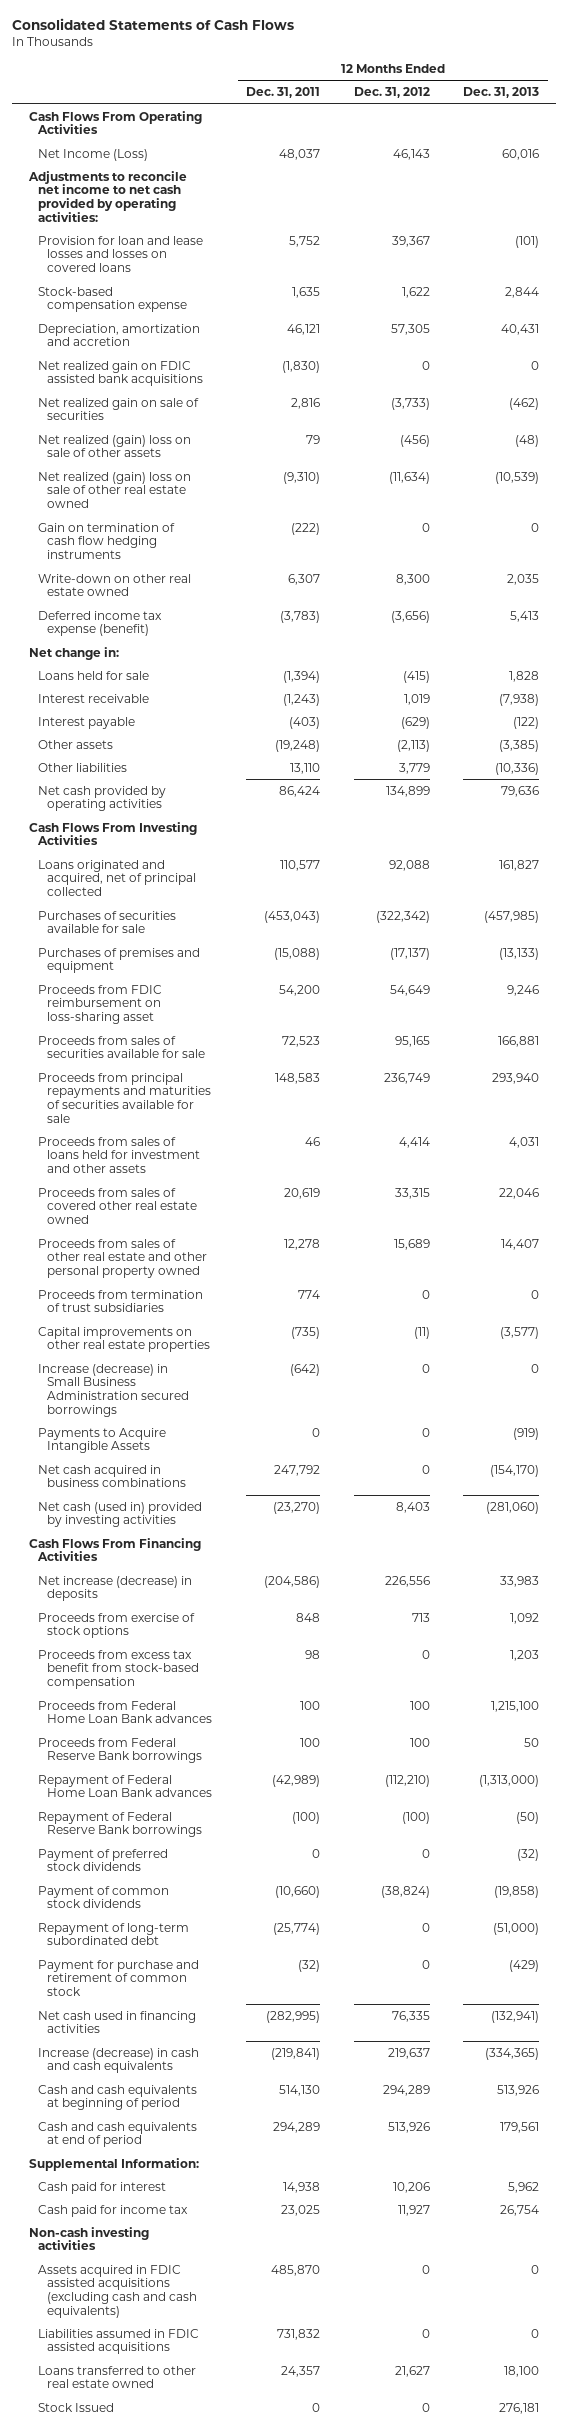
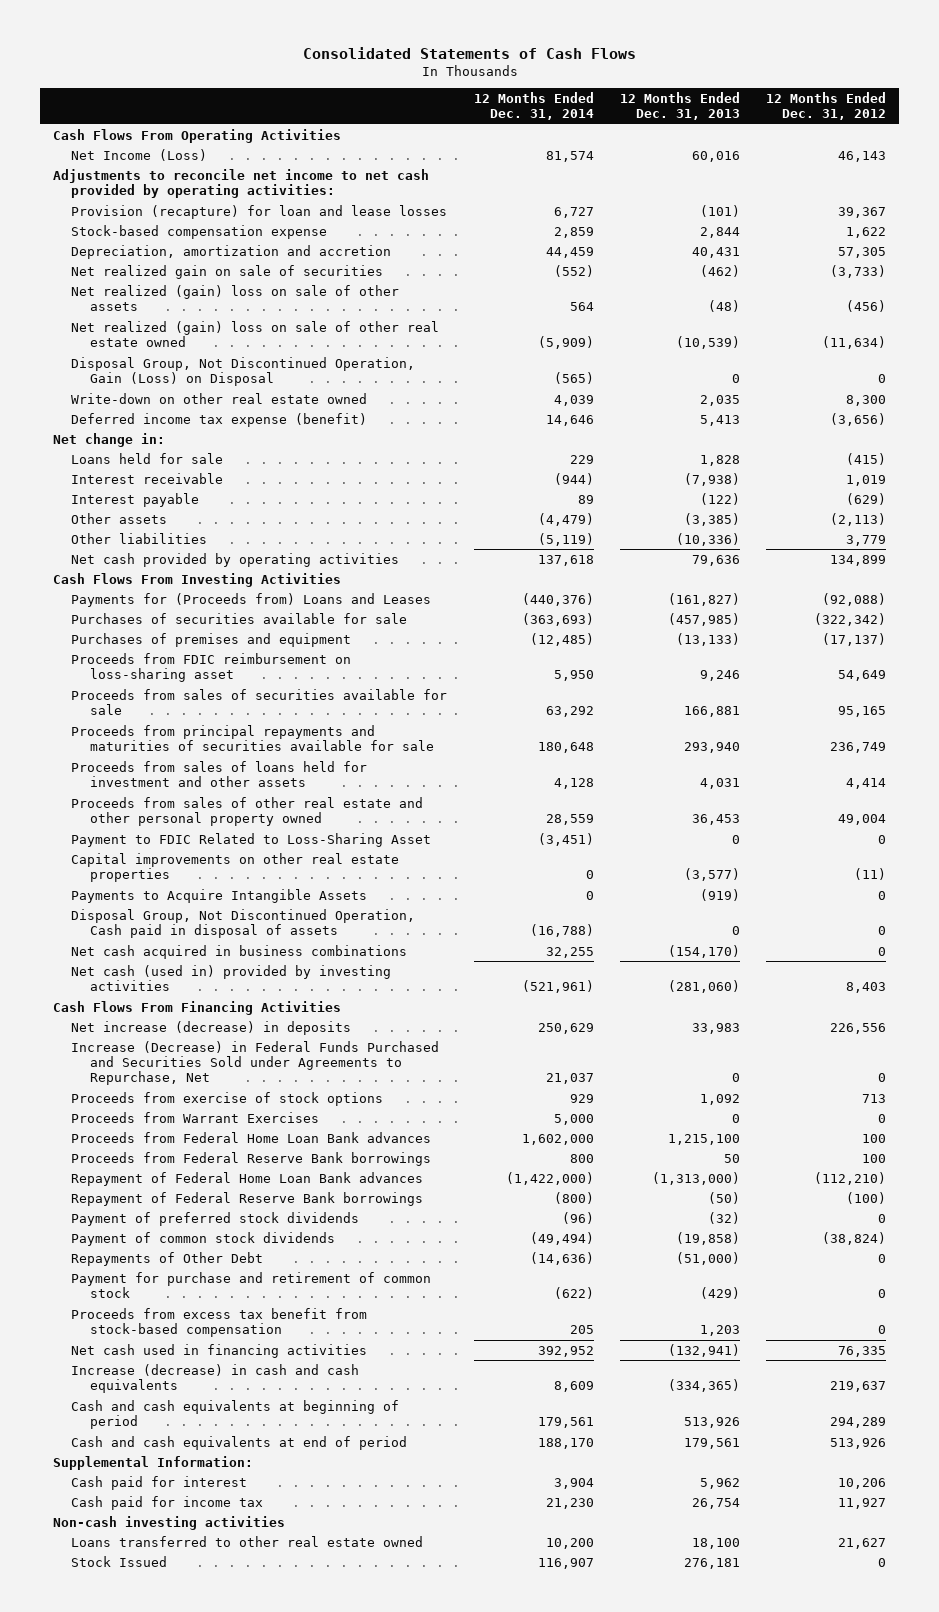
- | 12 Months Ended Dec. 31, 2011 | 12 Months Ended Dec. 31, 2012 | 12 Months Ended Dec. 31, 2013
+ | 12 Months Ended Dec. 31, 2014 | 12 Months Ended Dec. 31, 2013 | 12 Months Ended Dec. 31, 2012
- Provision for loan and lease losses and losses on covered loans | 5,752 | 39,367 | (101)
+ Provision (recapture) for loan and lease losses | 6,727 | (101) | 39,367
- Net realized gain on FDIC assisted bank acquisitions | (1,830) | 0 | 0
- Gain on termination of cash flow hedging instruments | (222) | 0 | 0
+ Disposal Group, Not Discontinued Operation, Gain (Loss) on Disposal | (565) | 0 | 0
- Loans originated and acquired, net of principal collected | 110,577 | 92,088 | 161,827
+ Payments for (Proceeds from) Loans and Leases | (440,376) | (161,827) | (92,088)
- Proceeds from sales of covered other real estate owned | 20,619 | 33,315 | 22,046
- Proceeds from sales of other real estate and other personal property owned | 12,278 | 15,689 | 14,407
- Proceeds from termination of trust subsidiaries | 774 | 0 | 0
+ Proceeds from sales of other real estate and other personal property owned | 28,559 | 36,453 | 49,004
+ Payment to FDIC Related to Loss-Sharing Asset | (3,451) | 0 | 0
- Increase (decrease) in Small Business Administration secured borrowings | (642) | 0 | 0
+ Disposal Group, Not Discontinued Operation, Cash paid in disposal of assets | (16,788) | 0 | 0
+ Increase (Decrease) in Federal Funds Purchased and Securities Sold under Agreements to Repurchase, Net | 21,037 | 0 | 0
+ Proceeds from Warrant Exercises | 5,000 | 0 | 0
- Repayment of long-term subordinated debt | (25,774) | 0 | (51,000)
+ Repayments of Other Debt | (14,636) | (51,000) | 0
moved down: Proceeds from excess tax benefit from stock-based compensation | 205 | 1,203 | 0
- Assets acquired in FDIC assisted acquisitions (excluding cash and cash equivalents) | 485,870 | 0 | 0
- Liabilities assumed in FDIC assisted acquisitions | 731,832 | 0 | 0

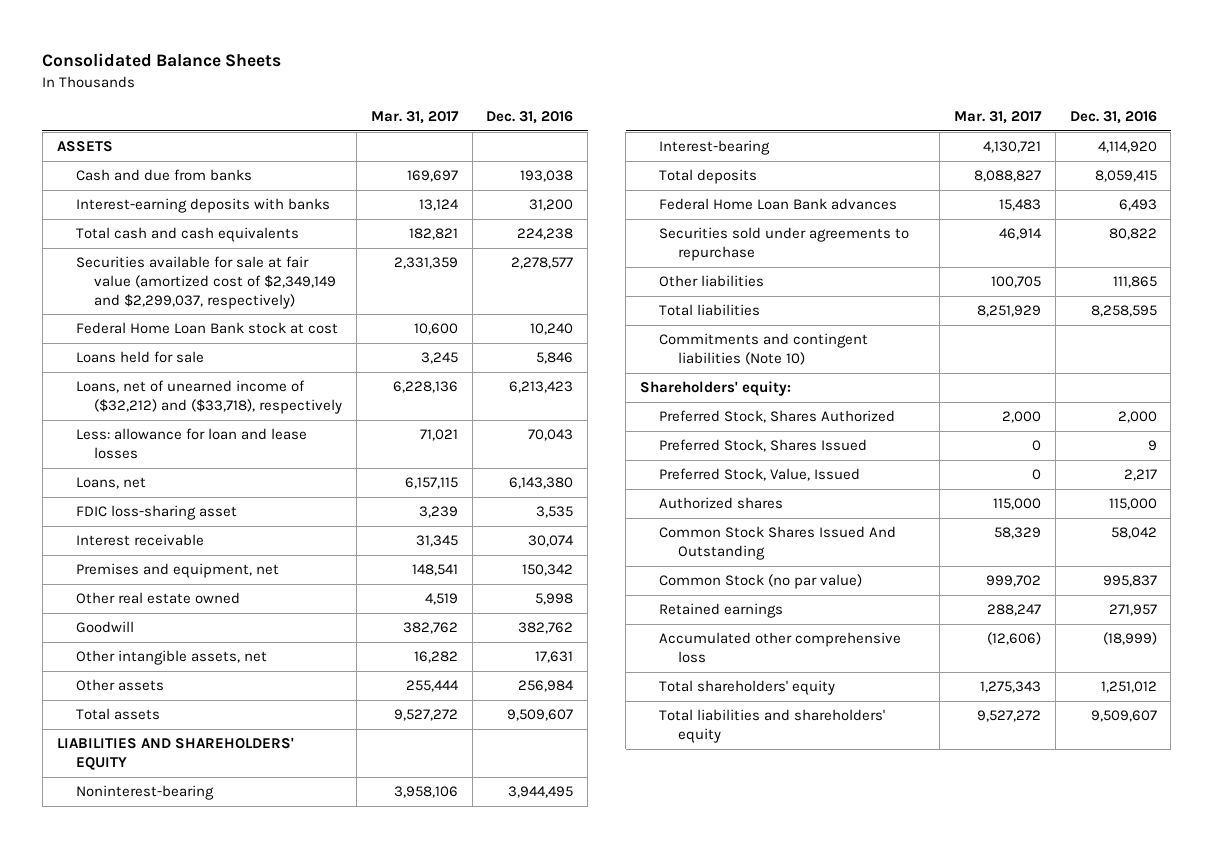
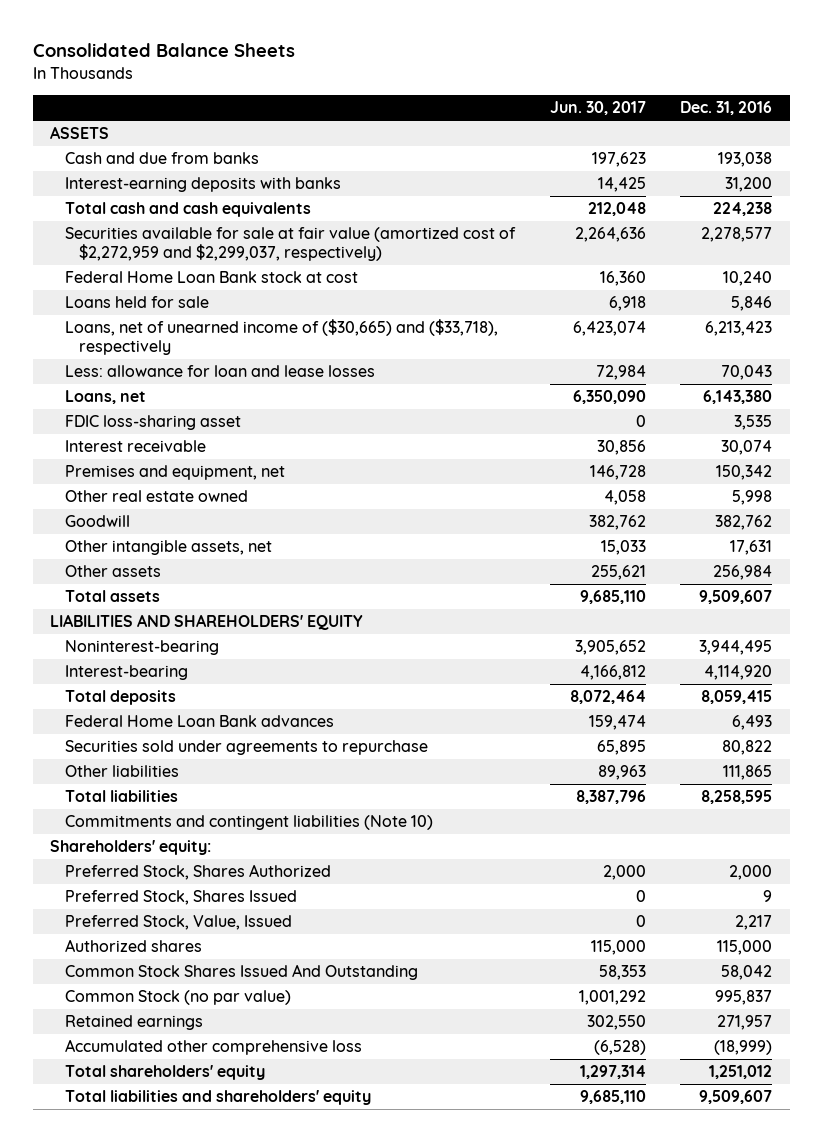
- | Mar. 31, 2017 | Dec. 31, 2016
+ | Jun. 30, 2017 | Dec. 31, 2016
- Securities available for sale at fair value (amortized cost of $2,349,149 and $2,299,037, respectively) | 2,331,359 | 2,278,577
+ Securities available for sale at fair value (amortized cost of $2,272,959 and $2,299,037, respectively) | 2,264,636 | 2,278,577
- Loans, net of unearned income of ($32,212) and ($33,718), respectively | 6,228,136 | 6,213,423
+ Loans, net of unearned income of ($30,665) and ($33,718), respectively | 6,423,074 | 6,213,423

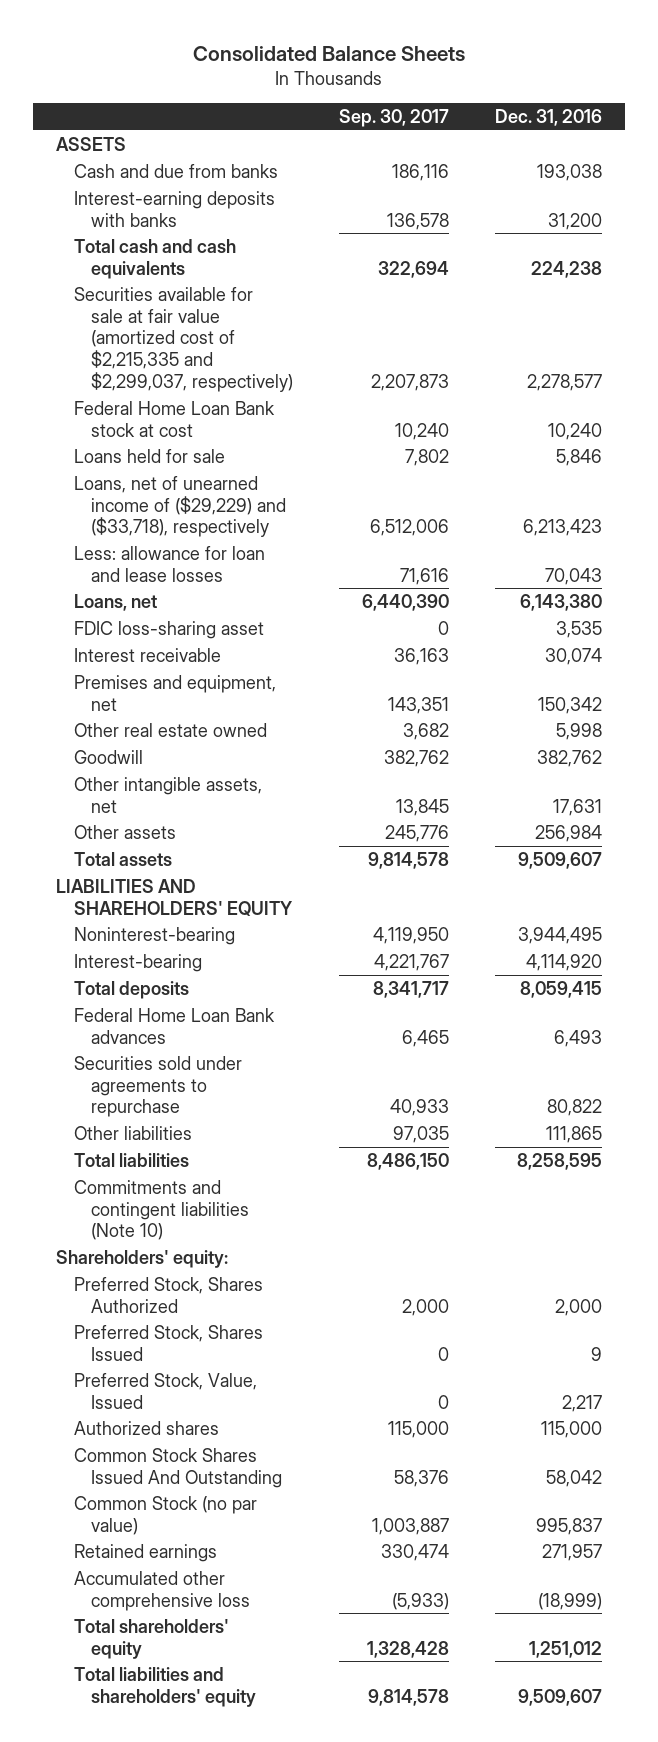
- | Jun. 30, 2017 | Dec. 31, 2016
+ | Sep. 30, 2017 | Dec. 31, 2016
- Securities available for sale at fair value (amortized cost of $2,272,959 and $2,299,037, respectively) | 2,264,636 | 2,278,577
+ Securities available for sale at fair value (amortized cost of $2,215,335 and $2,299,037, respectively) | 2,207,873 | 2,278,577
- Loans, net of unearned income of ($30,665) and ($33,718), respectively | 6,423,074 | 6,213,423
+ Loans, net of unearned income of ($29,229) and ($33,718), respectively | 6,512,006 | 6,213,423

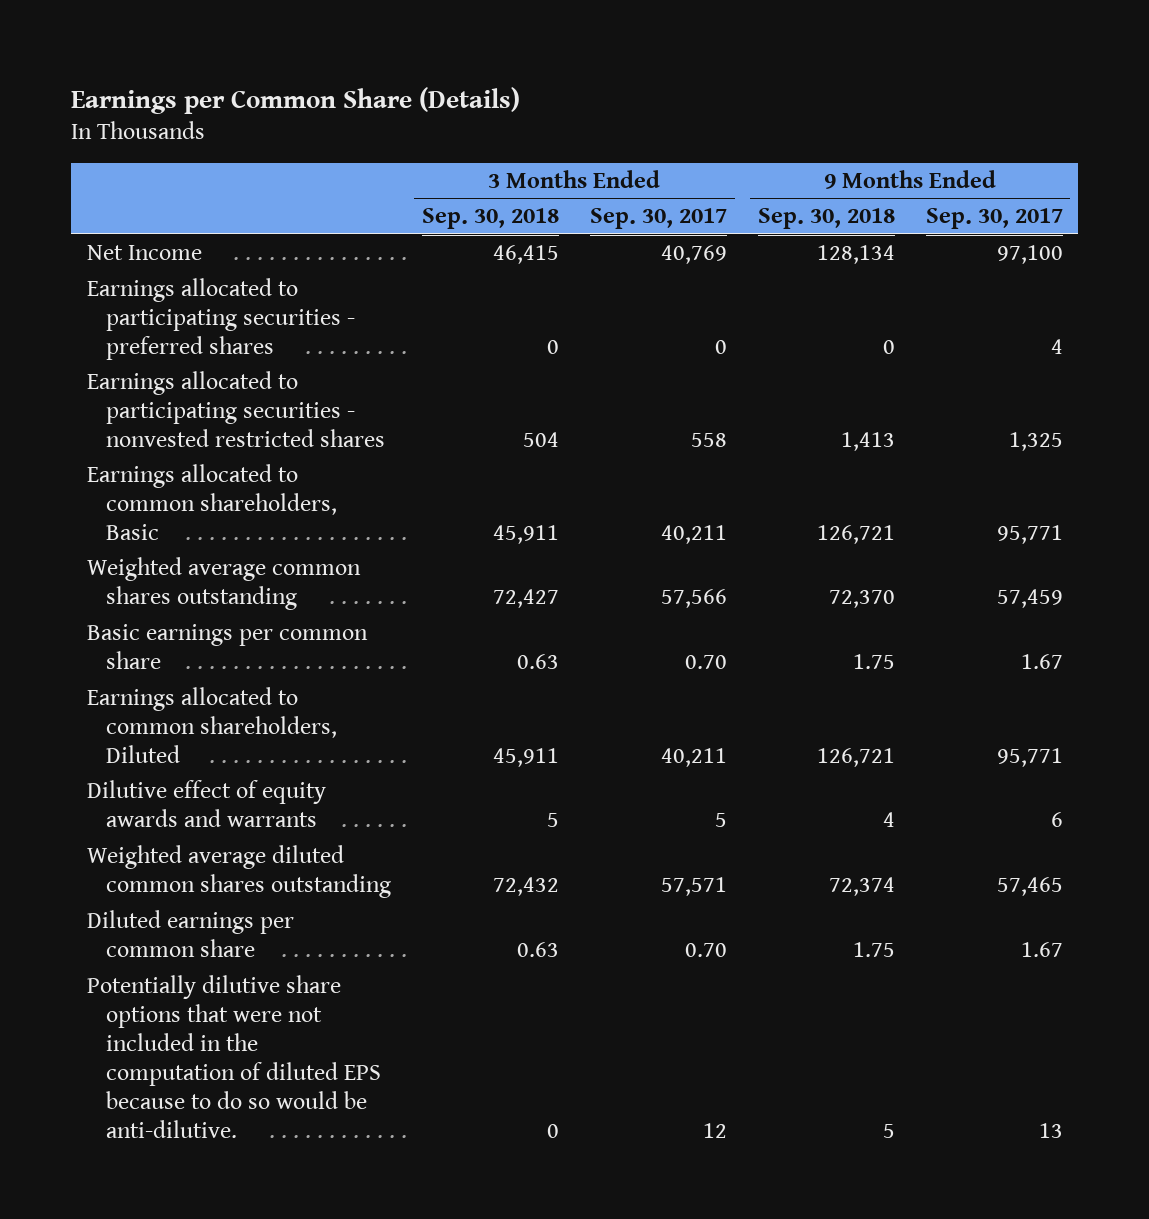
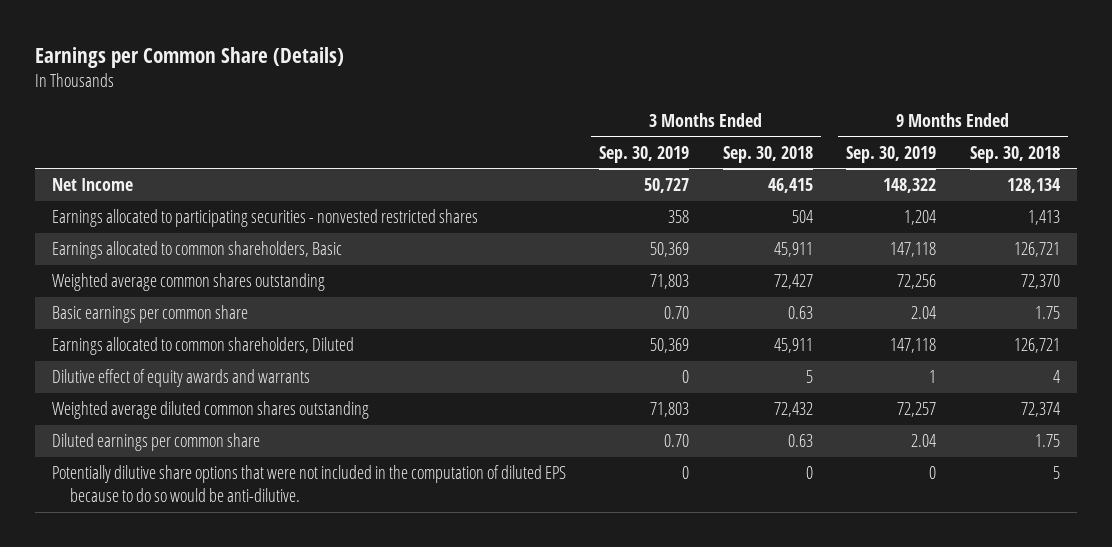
- | 3 Months Ended Sep. 30, 2018 | 3 Months Ended Sep. 30, 2017 | 9 Months Ended Sep. 30, 2018 | 9 Months Ended Sep. 30, 2017
+ | 3 Months Ended Sep. 30, 2019 | 3 Months Ended Sep. 30, 2018 | 9 Months Ended Sep. 30, 2019 | 9 Months Ended Sep. 30, 2018
- Earnings allocated to participating securities - preferred shares | 0 | 0 | 0 | 4

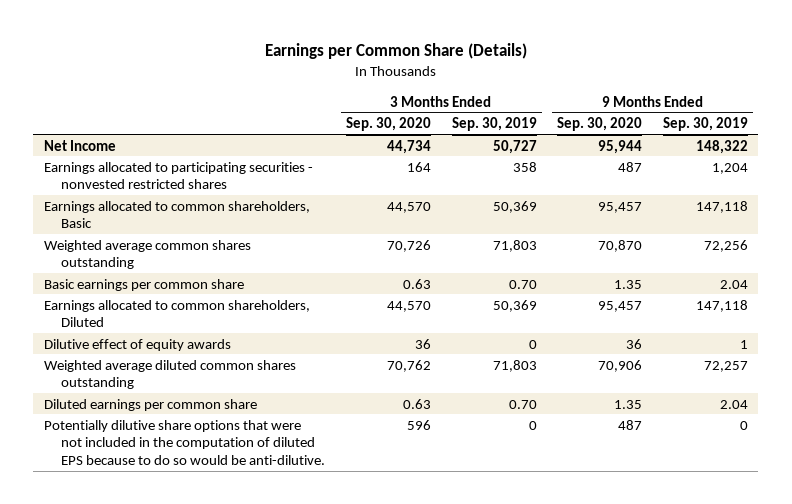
- | 3 Months Ended Sep. 30, 2019 | 3 Months Ended Sep. 30, 2018 | 9 Months Ended Sep. 30, 2019 | 9 Months Ended Sep. 30, 2018
+ | 3 Months Ended Sep. 30, 2020 | 3 Months Ended Sep. 30, 2019 | 9 Months Ended Sep. 30, 2020 | 9 Months Ended Sep. 30, 2019
- Dilutive effect of equity awards and warrants | 0 | 5 | 1 | 4
+ Dilutive effect of equity awards | 36 | 0 | 36 | 1

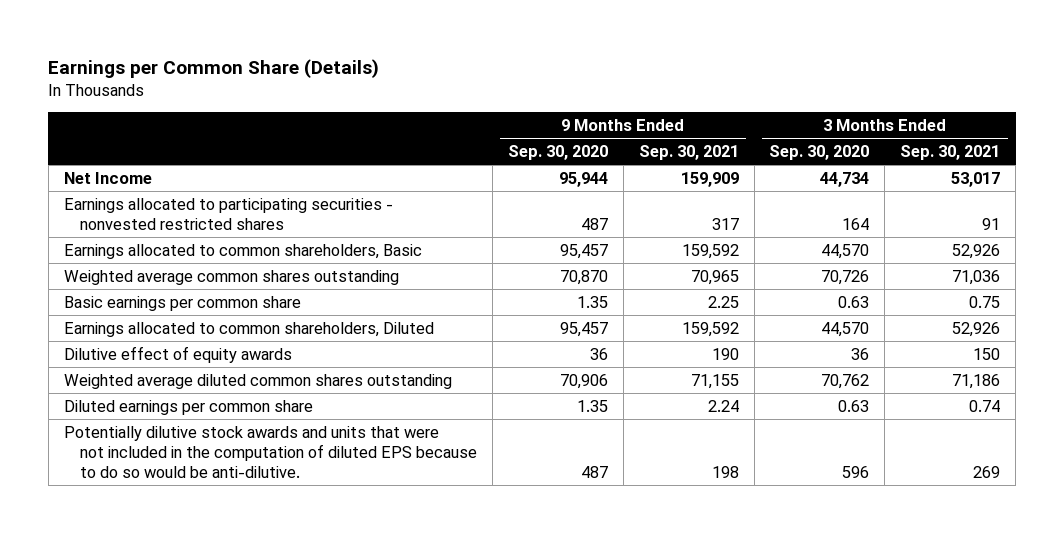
- | 3 Months Ended Sep. 30, 2020 | 3 Months Ended Sep. 30, 2019 | 9 Months Ended Sep. 30, 2020 | 9 Months Ended Sep. 30, 2019
+ | 9 Months Ended Sep. 30, 2020 | 9 Months Ended Sep. 30, 2021 | 3 Months Ended Sep. 30, 2020 | 3 Months Ended Sep. 30, 2021
- Potentially dilutive share options that were not included in the computation of diluted EPS because to do so would be anti-dilutive. | 596 | 0 | 487 | 0
+ Potentially dilutive stock awards and units that were not included in the computation of diluted EPS because to do so would be anti-dilutive. | 487 | 198 | 596 | 269

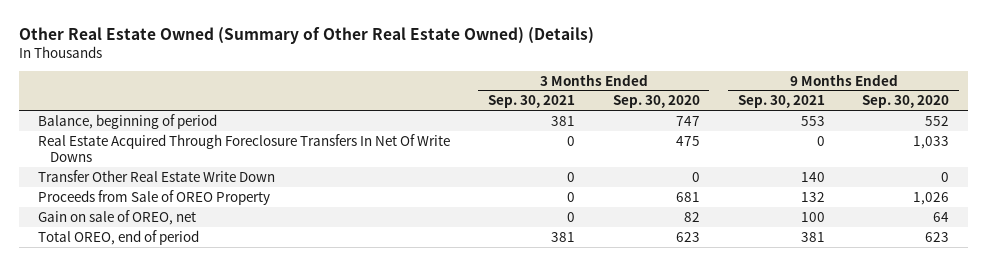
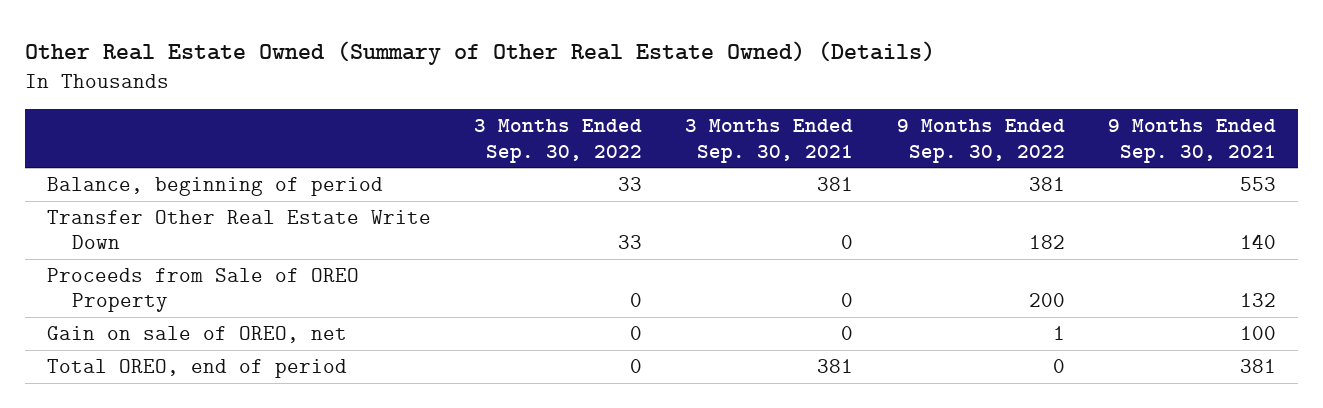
- | 3 Months Ended Sep. 30, 2021 | 3 Months Ended Sep. 30, 2020 | 9 Months Ended Sep. 30, 2021 | 9 Months Ended Sep. 30, 2020
+ | 3 Months Ended Sep. 30, 2022 | 3 Months Ended Sep. 30, 2021 | 9 Months Ended Sep. 30, 2022 | 9 Months Ended Sep. 30, 2021
- Real Estate Acquired Through Foreclosure Transfers In Net Of Write Downs | 0 | 475 | 0 | 1,033

